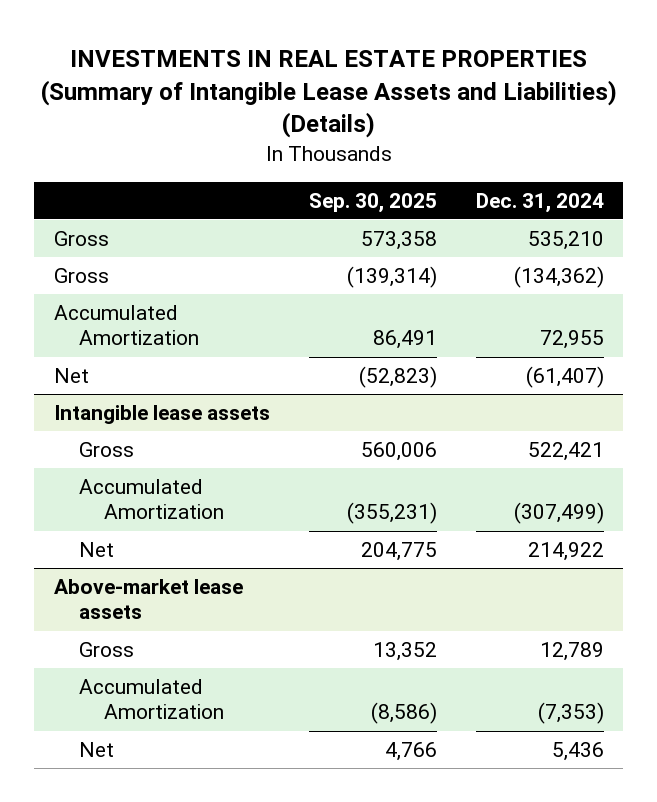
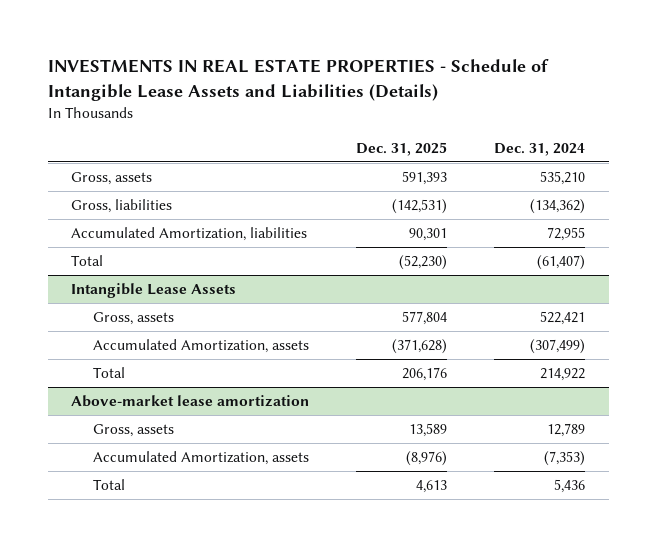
- INVESTMENTS IN REAL ESTATE PROPERTIES (Summary of Intangible Lease Assets and Liabilities) (Details)
+ INVESTMENTS IN REAL ESTATE PROPERTIES - Schedule of Intangible Lease Assets and Liabilities (Details)
- | Sep. 30, 2025 | Dec. 31, 2024
+ | Dec. 31, 2025 | Dec. 31, 2024
- Gross | 573,358 | 535,210
- Gross | (139,314) | (134,362)
- Accumulated Amortization | 86,491 | 72,955
- Net | (52,823) | (61,407)
- Intangible lease assets
- Gross | 560,006 | 522,421
- Accumulated Amortization | (355,231) | (307,499)
- Net | 204,775 | 214,922
- Above-market lease assets
- Gross | 13,352 | 12,789
- Accumulated Amortization | (8,586) | (7,353)
- Net | 4,766 | 5,436
+ Gross, assets | 591,393 | 535,210
+ Gross, liabilities | (142,531) | (134,362)
+ Accumulated Amortization, liabilities | 90,301 | 72,955
+ Total | (52,230) | (61,407)
+ Intangible Lease Assets
+ Gross, assets | 577,804 | 522,421
+ Accumulated Amortization, assets | (371,628) | (307,499)
+ Total | 206,176 | 214,922
+ Above-market lease amortization
+ Gross, assets | 13,589 | 12,789
+ Accumulated Amortization, assets | (8,976) | (7,353)
+ Total | 4,613 | 5,436

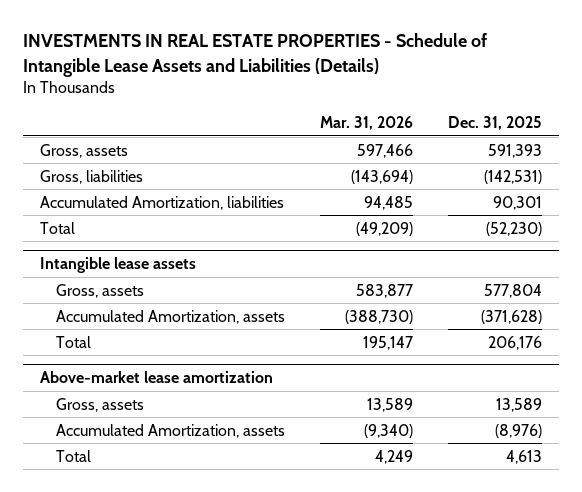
- | Dec. 31, 2025 | Dec. 31, 2024
+ | Mar. 31, 2026 | Dec. 31, 2025
- Intangible Lease Assets
+ Intangible lease assets

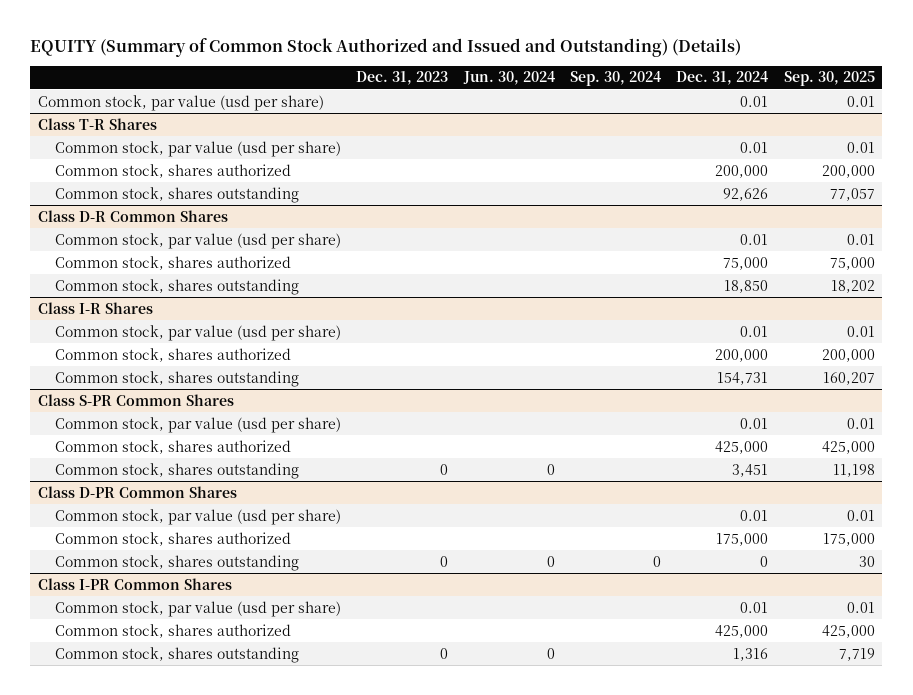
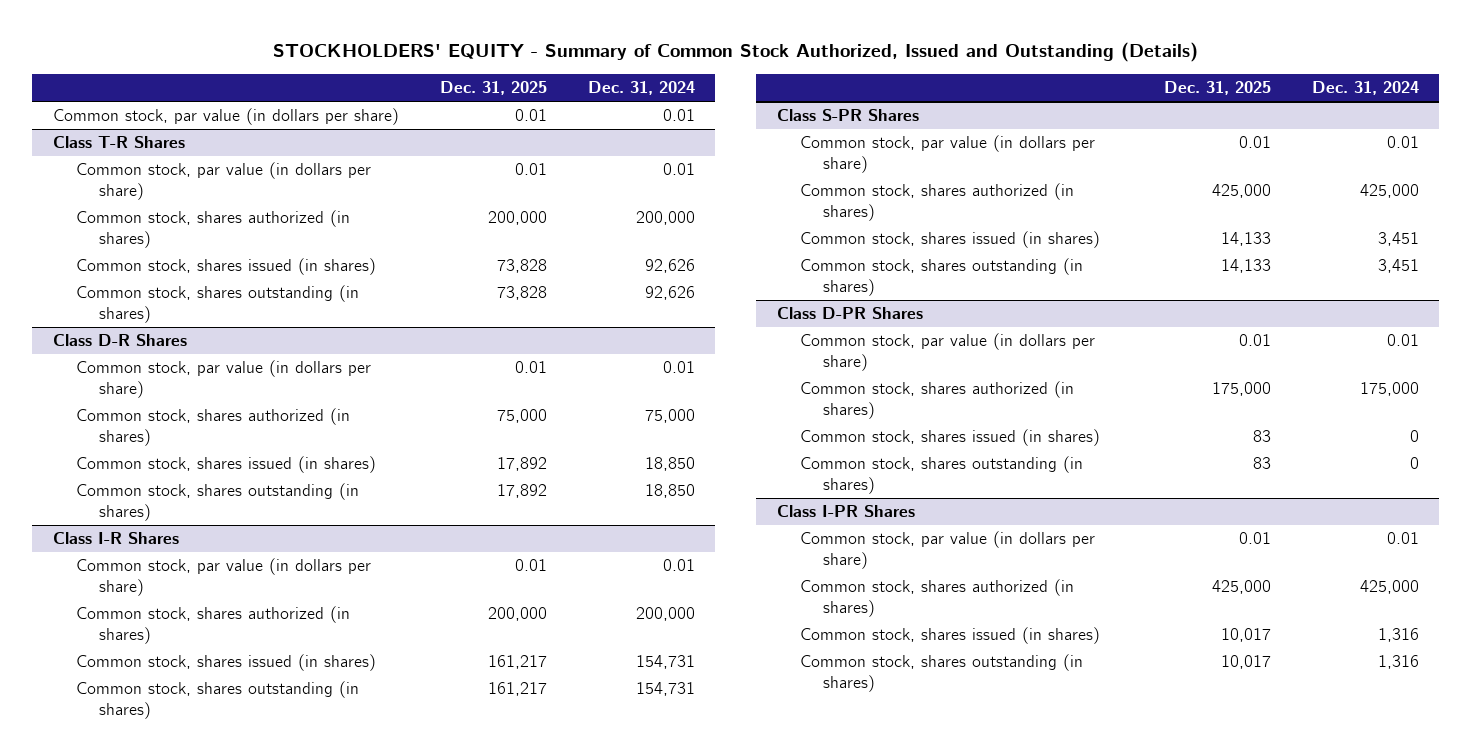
- EQUITY (Summary of Common Stock Authorized and Issued and Outstanding) (Details)
+ STOCKHOLDERS' EQUITY - Summary of Common Stock Authorized, Issued and Outstanding (Details)
- | Dec. 31, 2023 | Jun. 30, 2024 | Sep. 30, 2024 | Dec. 31, 2024 | Sep. 30, 2025
+ | Dec. 31, 2025 | Dec. 31, 2024
- Common stock, par value (usd per share) | | | | 0.01 | 0.01
+ Common stock, par value (in dollars per share) | 0.01 | 0.01
@ Class T-R Shares
- Common stock, par value (usd per share) | | | | 0.01 | 0.01
- Common stock, shares authorized | | | | 200,000 | 200,000
- Common stock, shares outstanding | | | | 92,626 | 77,057
- Class D-R Common Shares
- Common stock, par value (usd per share) | | | | 0.01 | 0.01
- Common stock, shares authorized | | | | 75,000 | 75,000
- Common stock, shares outstanding | | | | 18,850 | 18,202
@ Class T-R Shares
+ Common stock, par value (in dollars per share) | 0.01 | 0.01
+ Common stock, shares authorized (in shares) | 200,000 | 200,000
+ Common stock, shares issued (in shares) | 73,828 | 92,626
+ Common stock, shares outstanding (in shares) | 73,828 | 92,626
+ Class D-R Shares
+ Common stock, par value (in dollars per share) | 0.01 | 0.01
+ Common stock, shares authorized (in shares) | 75,000 | 75,000
+ Common stock, shares issued (in shares) | 17,892 | 18,850
+ Common stock, shares outstanding (in shares) | 17,892 | 18,850
@ Class I-R Shares
- Common stock, par value (usd per share) | | | | 0.01 | 0.01
- Common stock, shares authorized | | | | 200,000 | 200,000
- Common stock, shares outstanding | | | | 154,731 | 160,207
- Class S-PR Common Shares
- Common stock, par value (usd per share) | | | | 0.01 | 0.01
- Common stock, shares authorized | | | | 425,000 | 425,000
- Common stock, shares outstanding | 0 | 0 | | 3,451 | 11,198
- Class D-PR Common Shares
- Common stock, par value (usd per share) | | | | 0.01 | 0.01
- Common stock, shares authorized | | | | 175,000 | 175,000
- Common stock, shares outstanding | 0 | 0 | 0 | 0 | 30
- Class I-PR Common Shares
- Common stock, par value (usd per share) | | | | 0.01 | 0.01
- Common stock, shares authorized | | | | 425,000 | 425,000
- Common stock, shares outstanding | 0 | 0 | | 1,316 | 7,719
@ Class I-R Shares
+ Common stock, par value (in dollars per share) | 0.01 | 0.01
+ Common stock, shares authorized (in shares) | 200,000 | 200,000
+ Common stock, shares issued (in shares) | 161,217 | 154,731
+ Common stock, shares outstanding (in shares) | 161,217 | 154,731
+ Class S-PR Shares
+ Common stock, par value (in dollars per share) | 0.01 | 0.01
+ Common stock, shares authorized (in shares) | 425,000 | 425,000
+ Common stock, shares issued (in shares) | 14,133 | 3,451
+ Common stock, shares outstanding (in shares) | 14,133 | 3,451
+ Class D-PR Shares
+ Common stock, par value (in dollars per share) | 0.01 | 0.01
+ Common stock, shares authorized (in shares) | 175,000 | 175,000
+ Common stock, shares issued (in shares) | 83 | 0
+ Common stock, shares outstanding (in shares) | 83 | 0
+ Class I-PR Shares
+ Common stock, par value (in dollars per share) | 0.01 | 0.01
+ Common stock, shares authorized (in shares) | 425,000 | 425,000
+ Common stock, shares issued (in shares) | 10,017 | 1,316
+ Common stock, shares outstanding (in shares) | 10,017 | 1,316

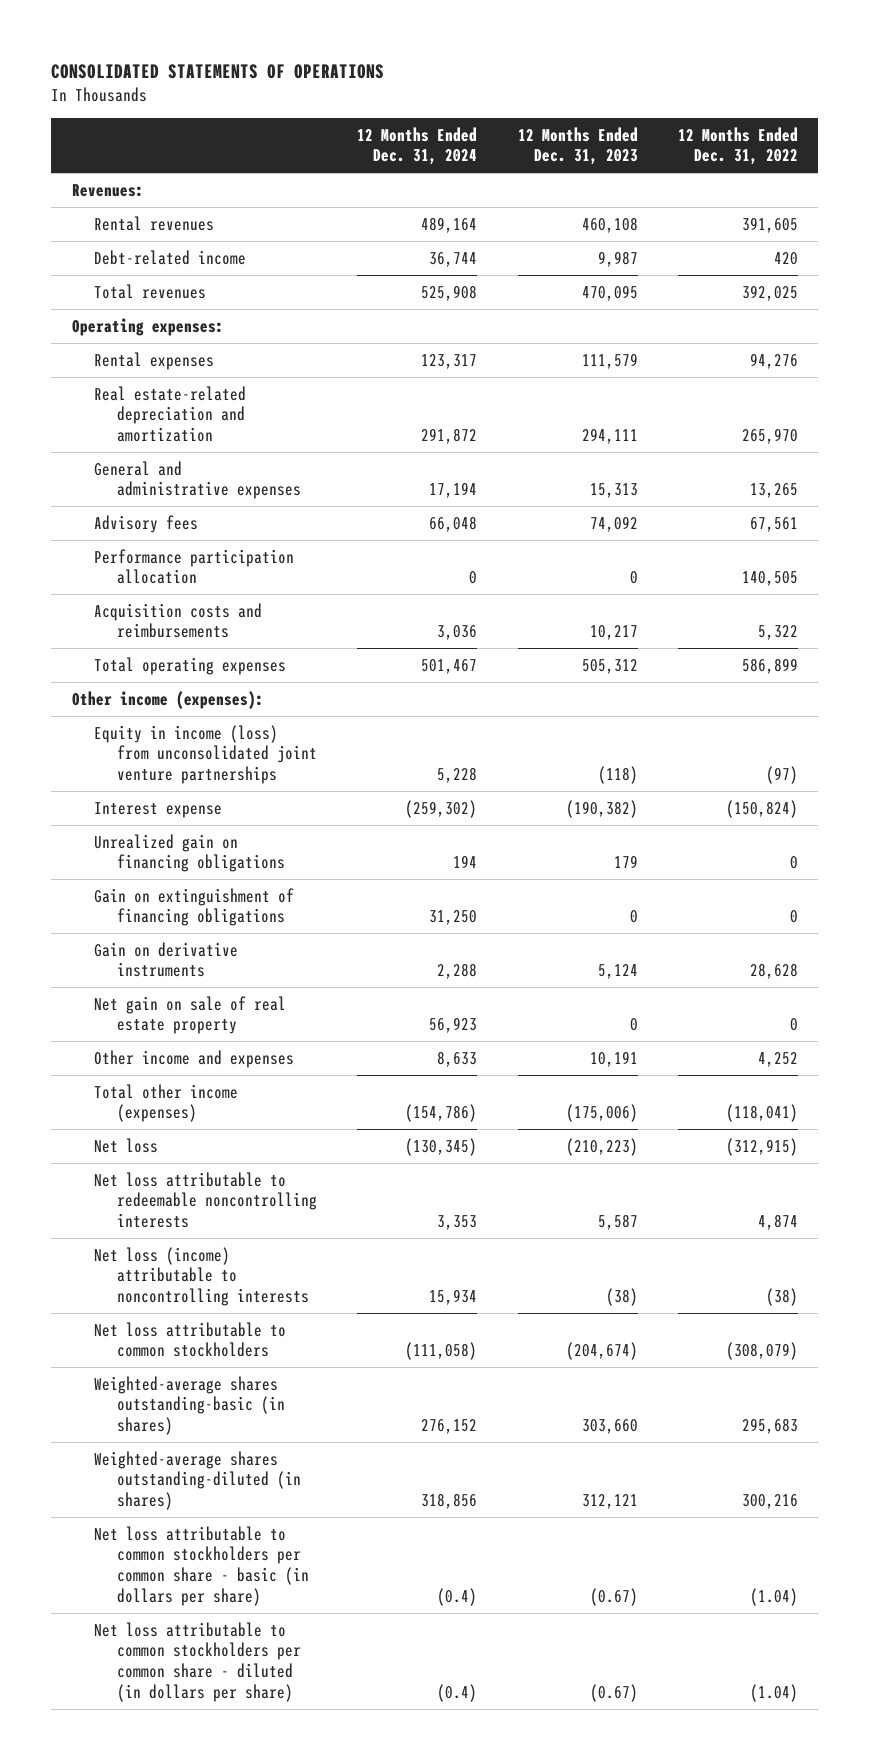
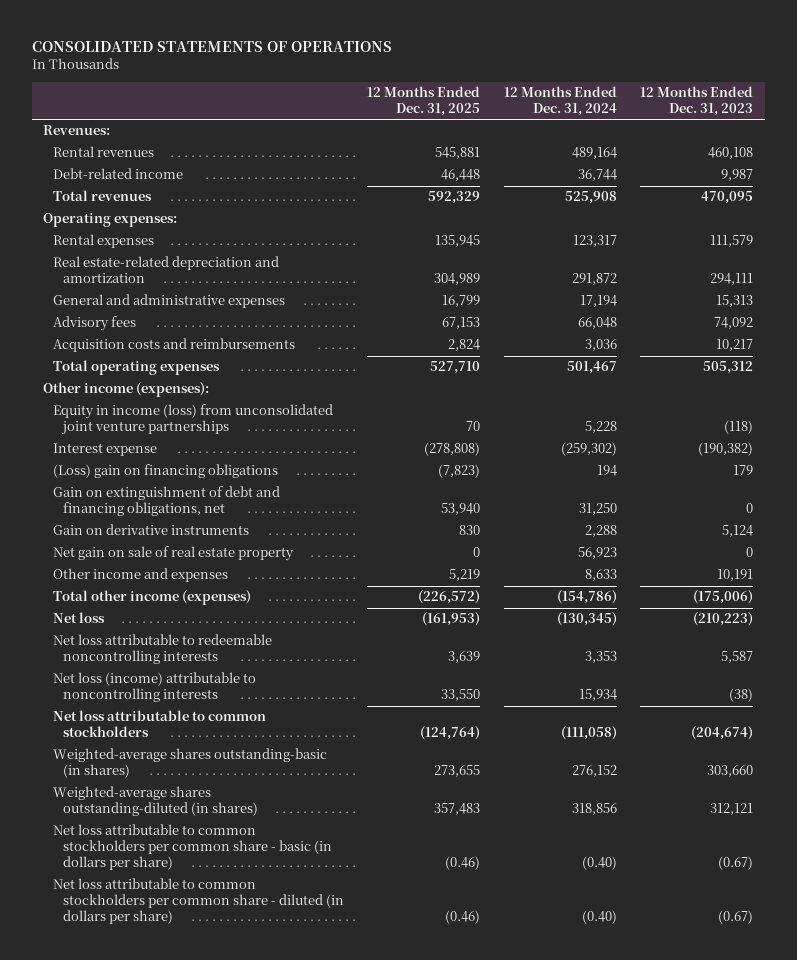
- | 12 Months Ended Dec. 31, 2024 | 12 Months Ended Dec. 31, 2023 | 12 Months Ended Dec. 31, 2022
+ | 12 Months Ended Dec. 31, 2025 | 12 Months Ended Dec. 31, 2024 | 12 Months Ended Dec. 31, 2023
- Performance participation allocation | 0 | 0 | 140,505
- Unrealized gain on financing obligations | 194 | 179 | 0
- Gain on extinguishment of financing obligations | 31,250 | 0 | 0
+ (Loss) gain on financing obligations | (7,823) | 194 | 179
+ Gain on extinguishment of debt and financing obligations, net | 53,940 | 31,250 | 0
- Net loss attributable to common stockholders per common share - basic (in dollars per share) | (0.4) | (0.67) | (1.04)
- Net loss attributable to common stockholders per common share - diluted (in dollars per share) | (0.4) | (0.67) | (1.04)
+ Net loss attributable to common stockholders per common share - basic (in dollars per share) | (0.46) | (0.40) | (0.67)
+ Net loss attributable to common stockholders per common share - diluted (in dollars per share) | (0.46) | (0.40) | (0.67)

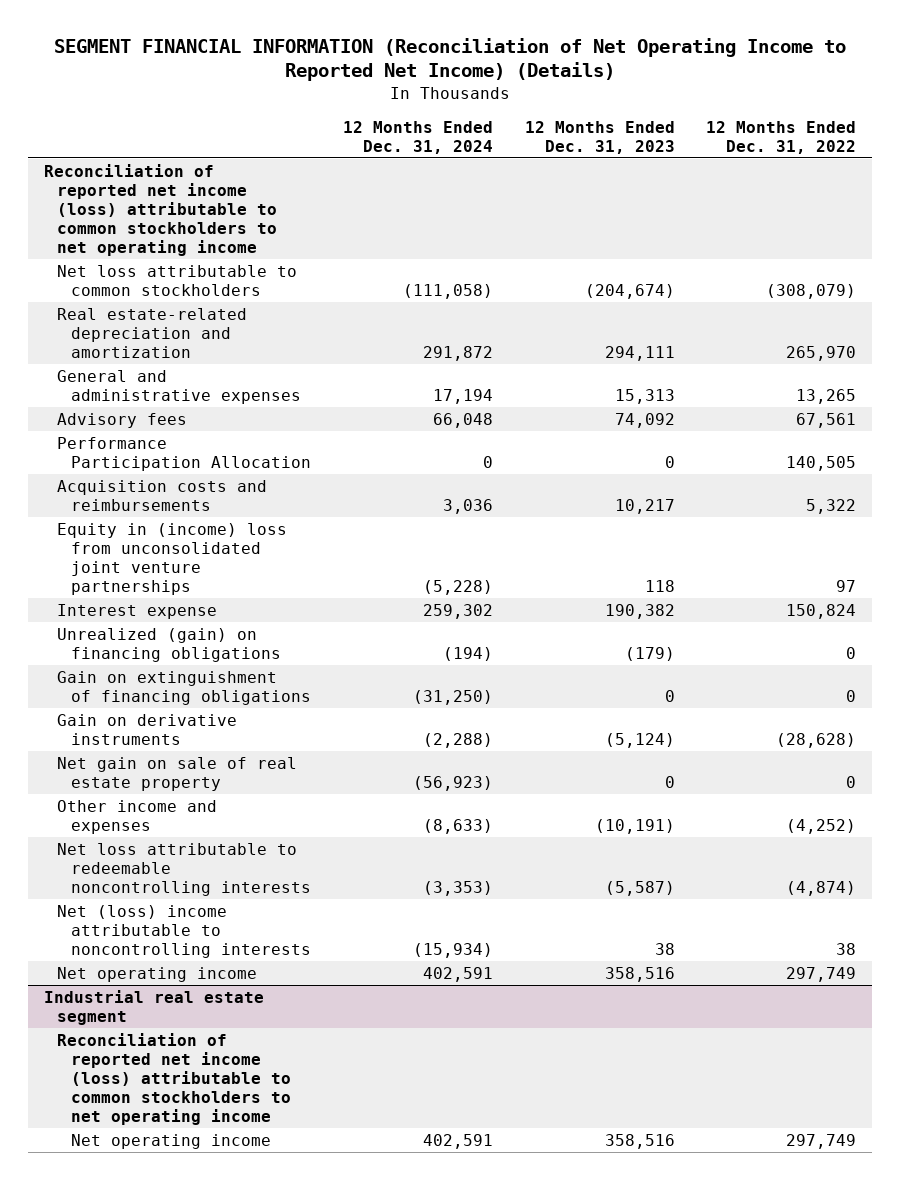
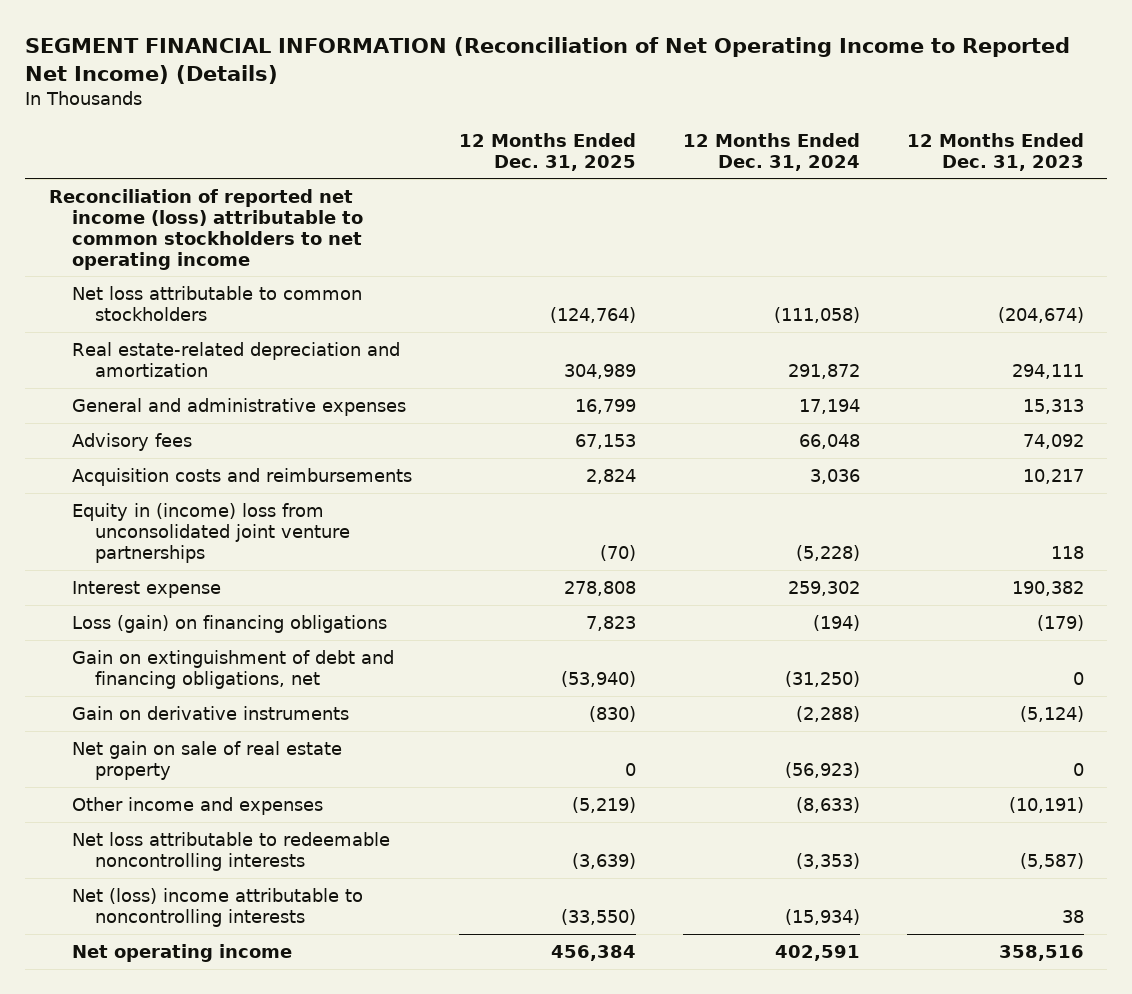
- | 12 Months Ended Dec. 31, 2024 | 12 Months Ended Dec. 31, 2023 | 12 Months Ended Dec. 31, 2022
+ | 12 Months Ended Dec. 31, 2025 | 12 Months Ended Dec. 31, 2024 | 12 Months Ended Dec. 31, 2023
- Performance Participation Allocation | 0 | 0 | 140,505
- Unrealized (gain) on financing obligations | (194) | (179) | 0
- Gain on extinguishment of financing obligations | (31,250) | 0 | 0
+ Loss (gain) on financing obligations | 7,823 | (194) | (179)
+ Gain on extinguishment of debt and financing obligations, net | (53,940) | (31,250) | 0
- Industrial real estate segment
- Reconciliation of reported net income (loss) attributable to common stockholders to net operating income
- Net operating income | 402,591 | 358,516 | 297,749

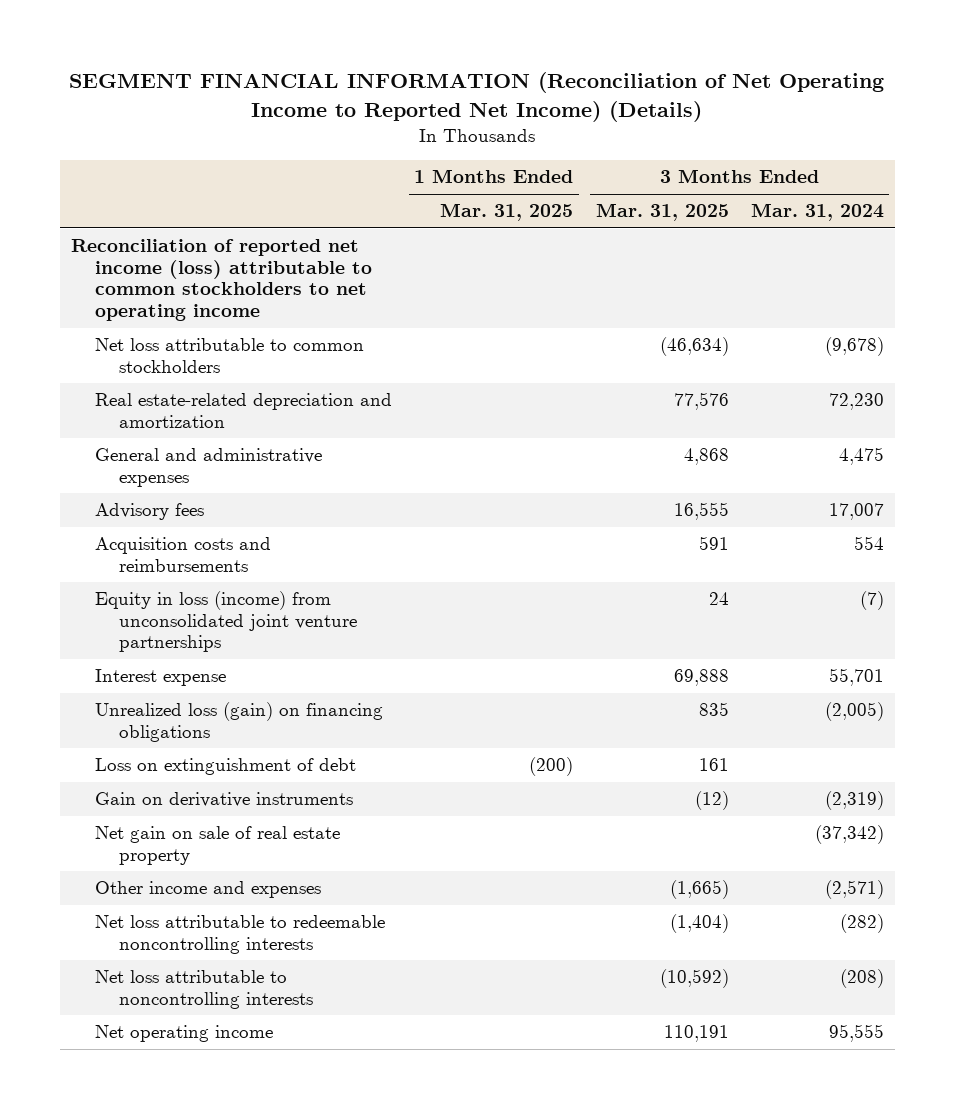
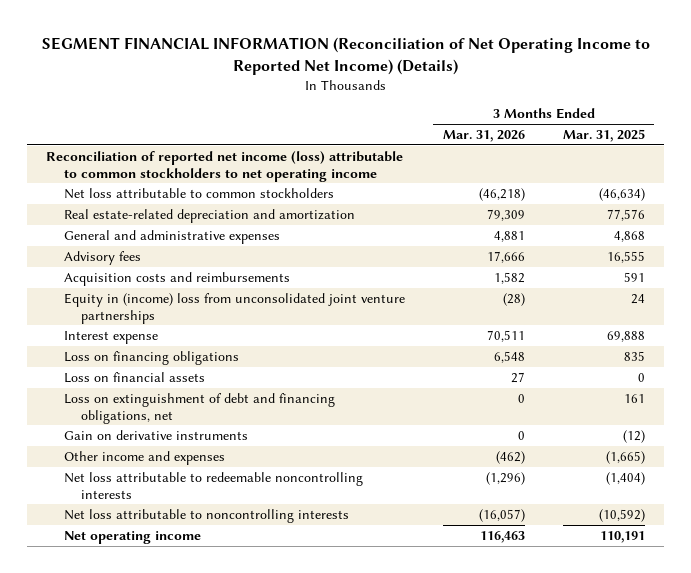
- | 1 Months Ended Mar. 31, 2025 | 3 Months Ended Mar. 31, 2025 | 3 Months Ended Mar. 31, 2024
+ | 3 Months Ended Mar. 31, 2026 | 3 Months Ended Mar. 31, 2025
- Equity in loss (income) from unconsolidated joint venture partnerships | | 24 | (7)
+ Equity in (income) loss from unconsolidated joint venture partnerships | (28) | 24
- Unrealized loss (gain) on financing obligations | | 835 | (2,005)
- Loss on extinguishment of debt | (200) | 161 |
+ Loss on financing obligations | 6,548 | 835
+ Loss on financial assets | 27 | 0
+ Loss on extinguishment of debt and financing obligations, net | 0 | 161
- Net gain on sale of real estate property | | | (37,342)

